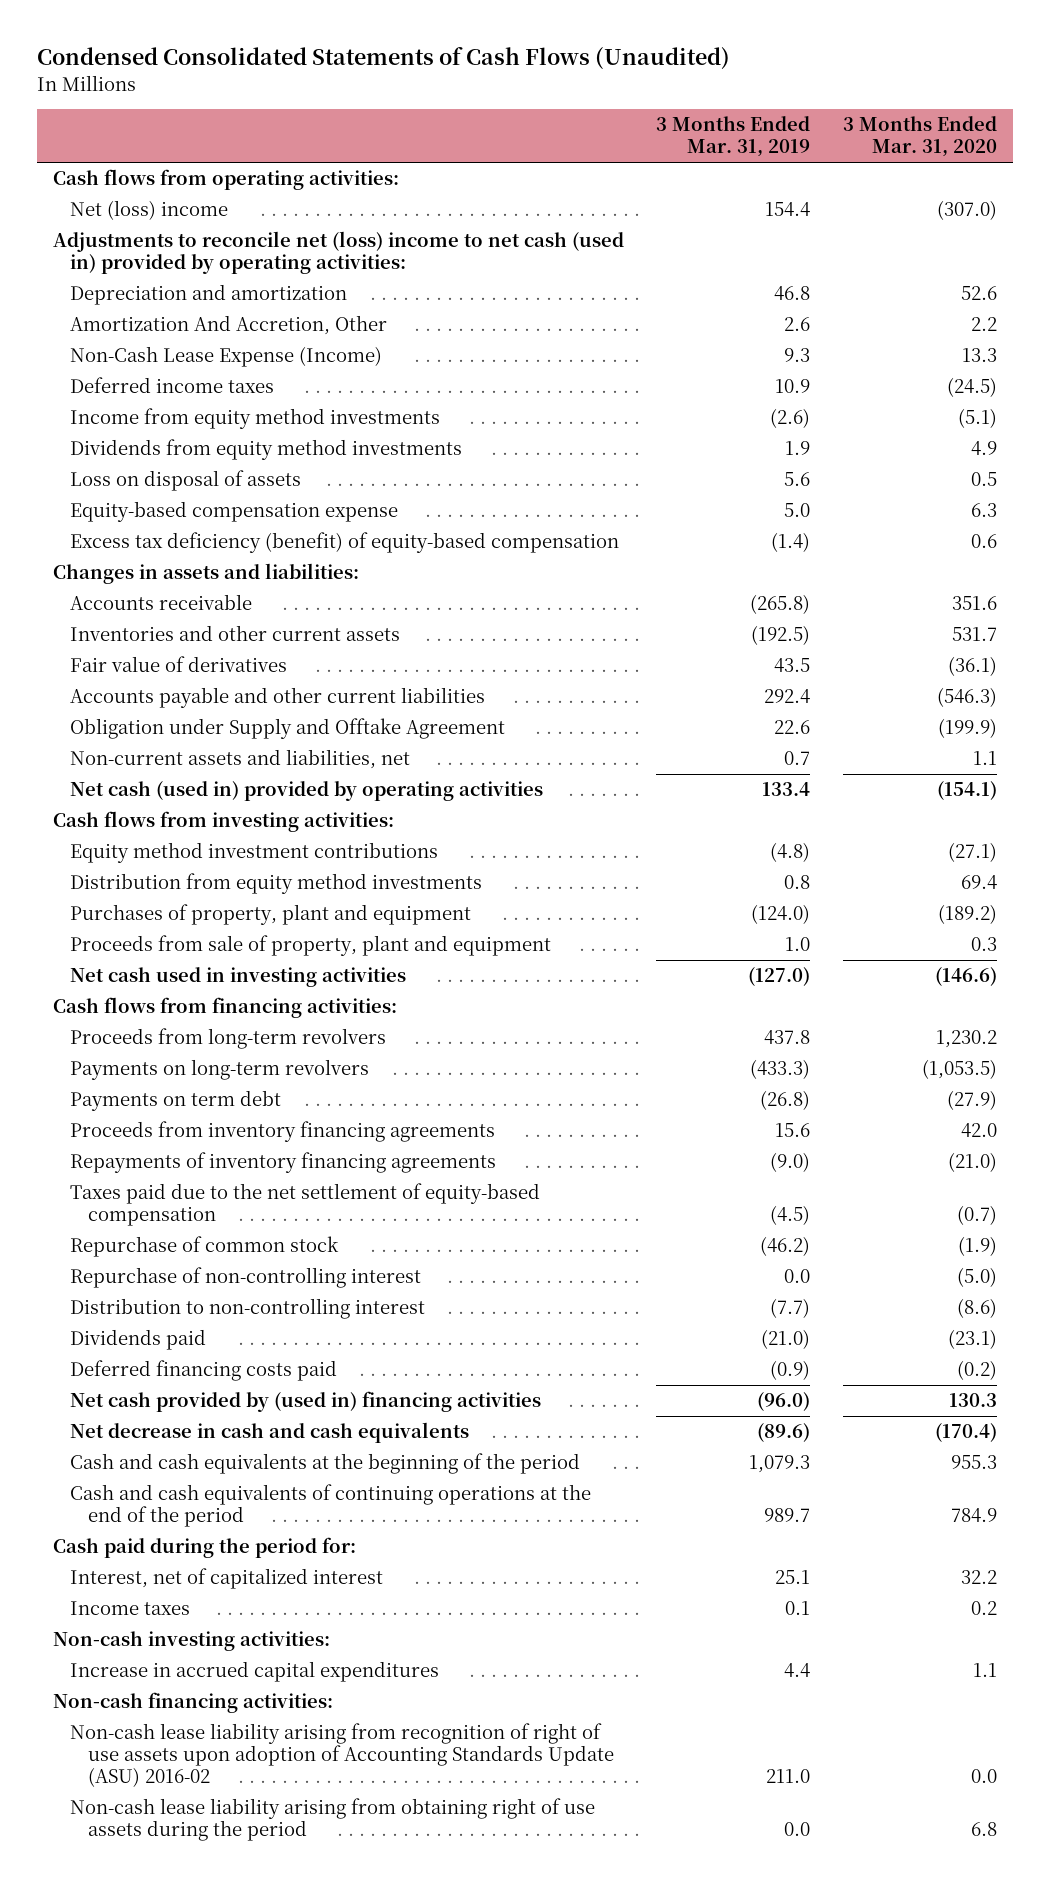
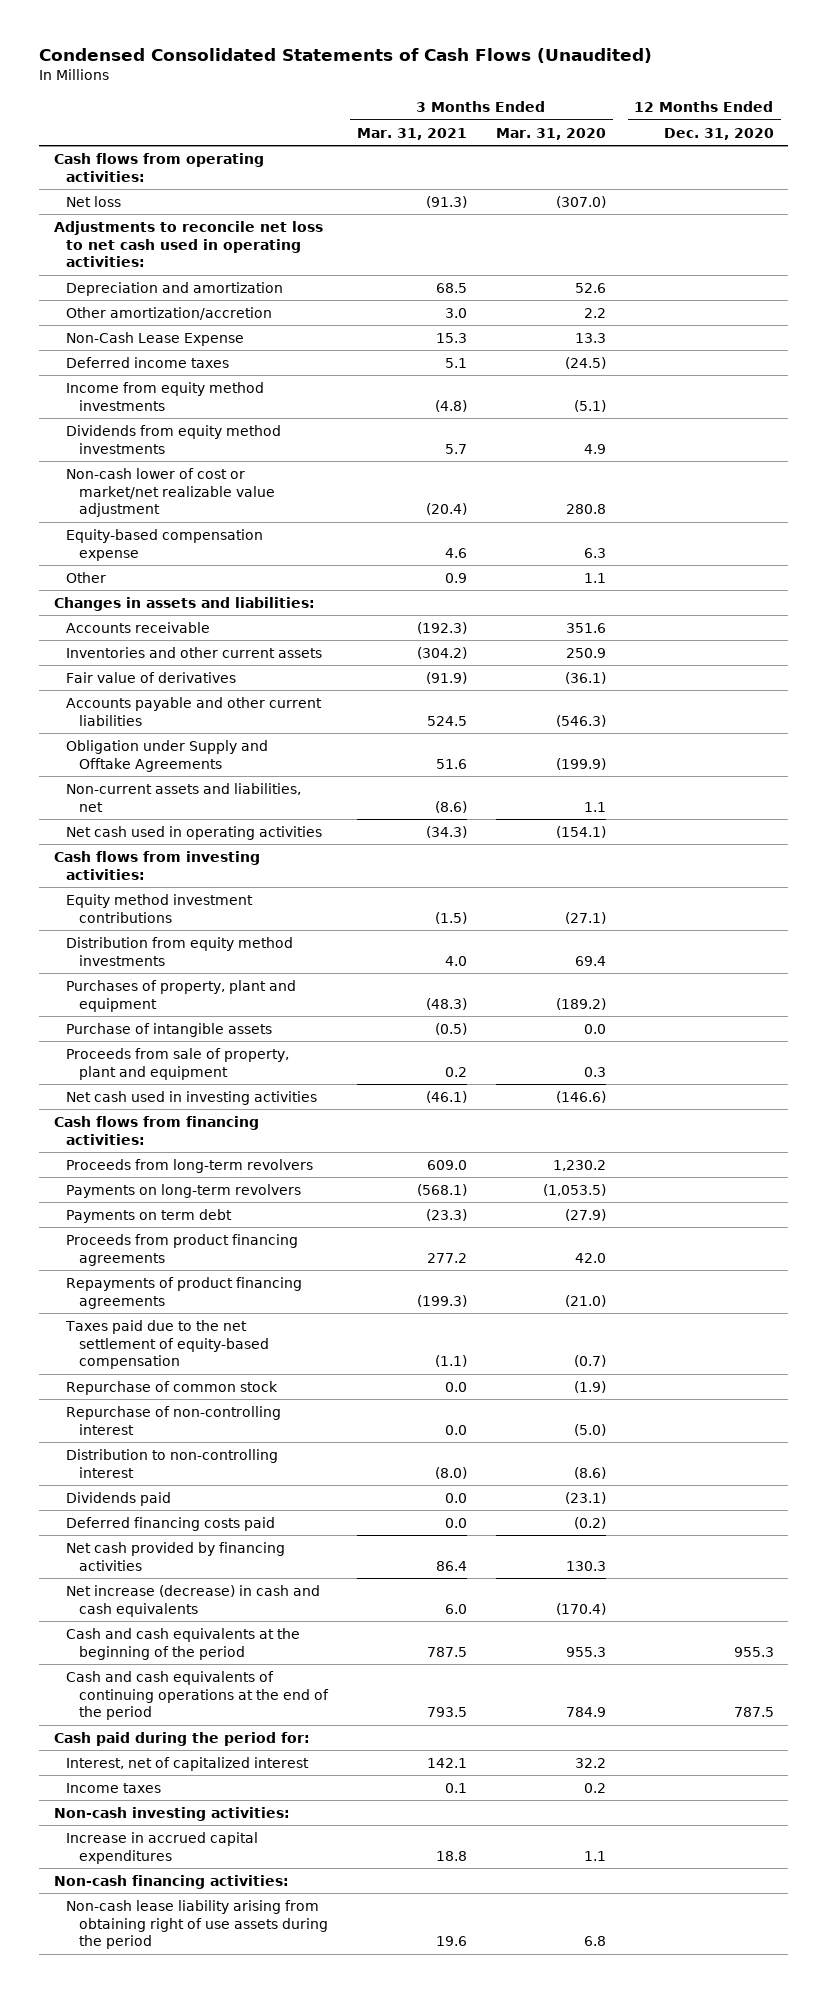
- | 3 Months Ended Mar. 31, 2019 | 3 Months Ended Mar. 31, 2020
+ | 3 Months Ended Mar. 31, 2021 | 3 Months Ended Mar. 31, 2020 | 12 Months Ended Dec. 31, 2020
- Net (loss) income | 154.4 | (307.0)
- Adjustments to reconcile net (loss) income to net cash (used in) provided by operating activities:
+ Net loss | (91.3) | (307.0) |
+ Adjustments to reconcile net loss to net cash used in operating activities:
- Amortization And Accretion, Other | 2.6 | 2.2
- Non-Cash Lease Expense (Income) | 9.3 | 13.3
+ Other amortization/accretion | 3.0 | 2.2 |
+ Non-Cash Lease Expense | 15.3 | 13.3 |
- Loss on disposal of assets | 5.6 | 0.5
+ Non-cash lower of cost or market/net realizable value adjustment | (20.4) | 280.8 |
- Excess tax deficiency (benefit) of equity-based compensation | (1.4) | 0.6
+ Other | 0.9 | 1.1 |
- Inventories and other current assets | (192.5) | 531.7
+ Inventories and other current assets | (304.2) | 250.9 |
- Obligation under Supply and Offtake Agreement | 22.6 | (199.9)
+ Obligation under Supply and Offtake Agreements | 51.6 | (199.9) |
- Net cash (used in) provided by operating activities | 133.4 | (154.1)
+ Net cash used in operating activities | (34.3) | (154.1) |
+ Purchase of intangible assets | (0.5) | 0.0 |
- Proceeds from inventory financing agreements | 15.6 | 42.0
- Repayments of inventory financing agreements | (9.0) | (21.0)
+ Proceeds from product financing agreements | 277.2 | 42.0 |
+ Repayments of product financing agreements | (199.3) | (21.0) |
- Net cash provided by (used in) financing activities | (96.0) | 130.3
- Net decrease in cash and cash equivalents | (89.6) | (170.4)
+ Net cash provided by financing activities | 86.4 | 130.3 |
+ Net increase (decrease) in cash and cash equivalents | 6.0 | (170.4) |
- Non-cash lease liability arising from recognition of right of use assets upon adoption of Accounting Standards Update (ASU) 2016-02 | 211.0 | 0.0

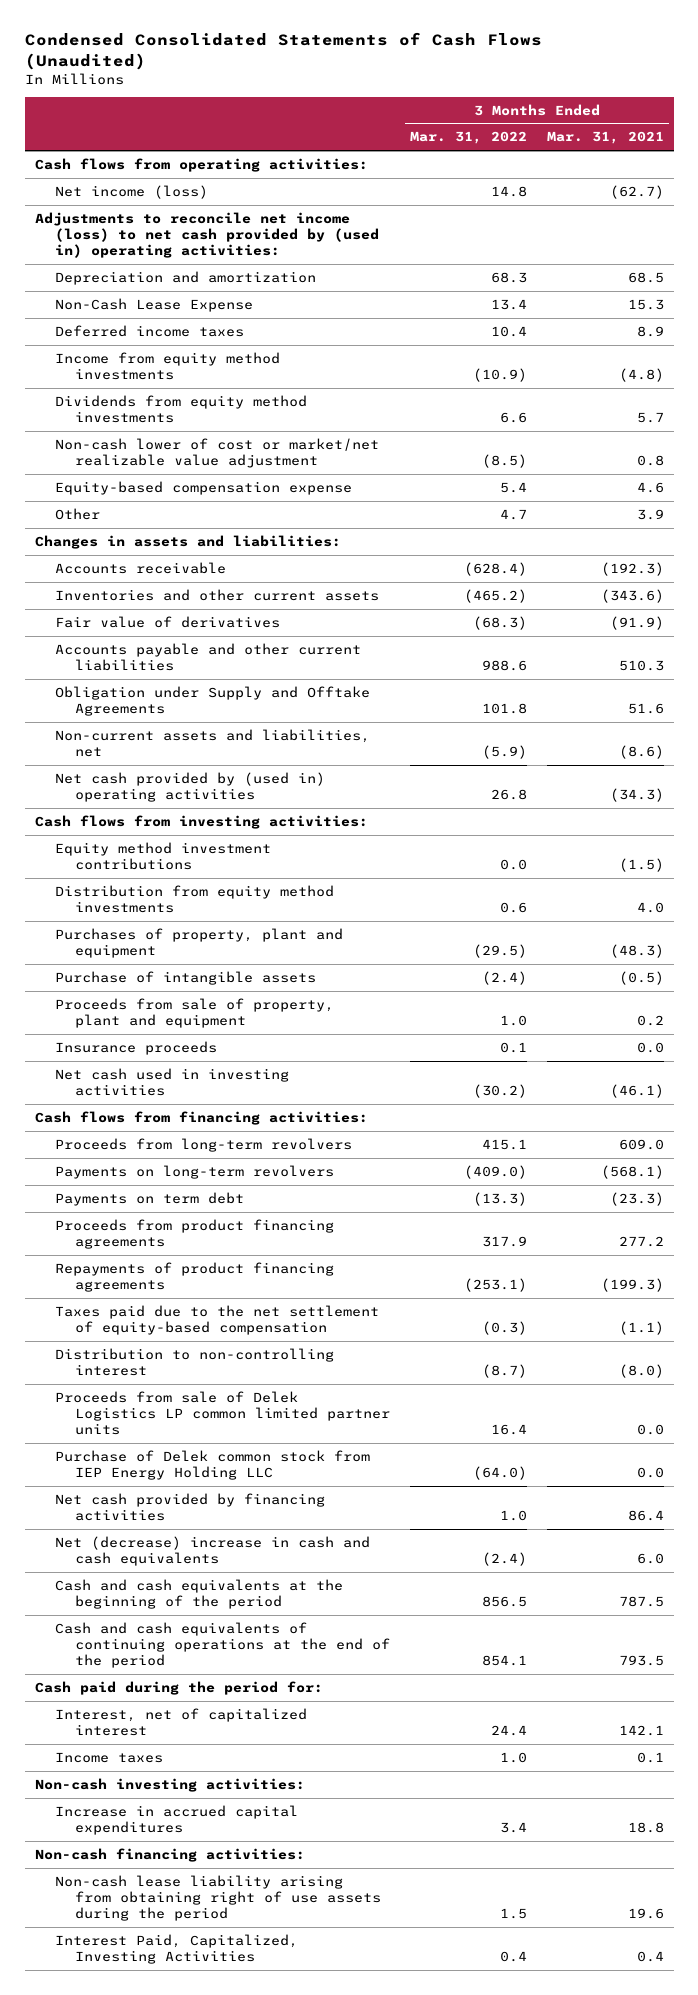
- | 3 Months Ended Mar. 31, 2021 | 3 Months Ended Mar. 31, 2020 | 12 Months Ended Dec. 31, 2020
+ | 3 Months Ended Mar. 31, 2022 | 3 Months Ended Mar. 31, 2021
- Net loss | (91.3) | (307.0) |
- Adjustments to reconcile net loss to net cash used in operating activities:
+ Net income (loss) | 14.8 | (62.7)
+ Adjustments to reconcile net income (loss) to net cash provided by (used in) operating activities:
- Other amortization/accretion | 3.0 | 2.2 |
- Deferred income taxes | 5.1 | (24.5) |
+ Deferred income taxes | 10.4 | 8.9
- Non-cash lower of cost or market/net realizable value adjustment | (20.4) | 280.8 |
+ Non-cash lower of cost or market/net realizable value adjustment | (8.5) | 0.8
- Other | 0.9 | 1.1 |
+ Other | 4.7 | 3.9
- Inventories and other current assets | (304.2) | 250.9 |
+ Inventories and other current assets | (465.2) | (343.6)
- Accounts payable and other current liabilities | 524.5 | (546.3) |
+ Accounts payable and other current liabilities | 988.6 | 510.3
- Net cash used in operating activities | (34.3) | (154.1) |
+ Net cash provided by (used in) operating activities | 26.8 | (34.3)
+ Insurance proceeds | 0.1 | 0.0
- Repurchase of common stock | 0.0 | (1.9) |
- Repurchase of non-controlling interest | 0.0 | (5.0) |
- Dividends paid | 0.0 | (23.1) |
- Deferred financing costs paid | 0.0 | (0.2) |
+ Proceeds from sale of Delek Logistics LP common limited partner units | 16.4 | 0.0
+ Purchase of Delek common stock from IEP Energy Holding LLC | (64.0) | 0.0
- Net increase (decrease) in cash and cash equivalents | 6.0 | (170.4) |
+ Net (decrease) increase in cash and cash equivalents | (2.4) | 6.0
+ Interest Paid, Capitalized, Investing Activities | 0.4 | 0.4

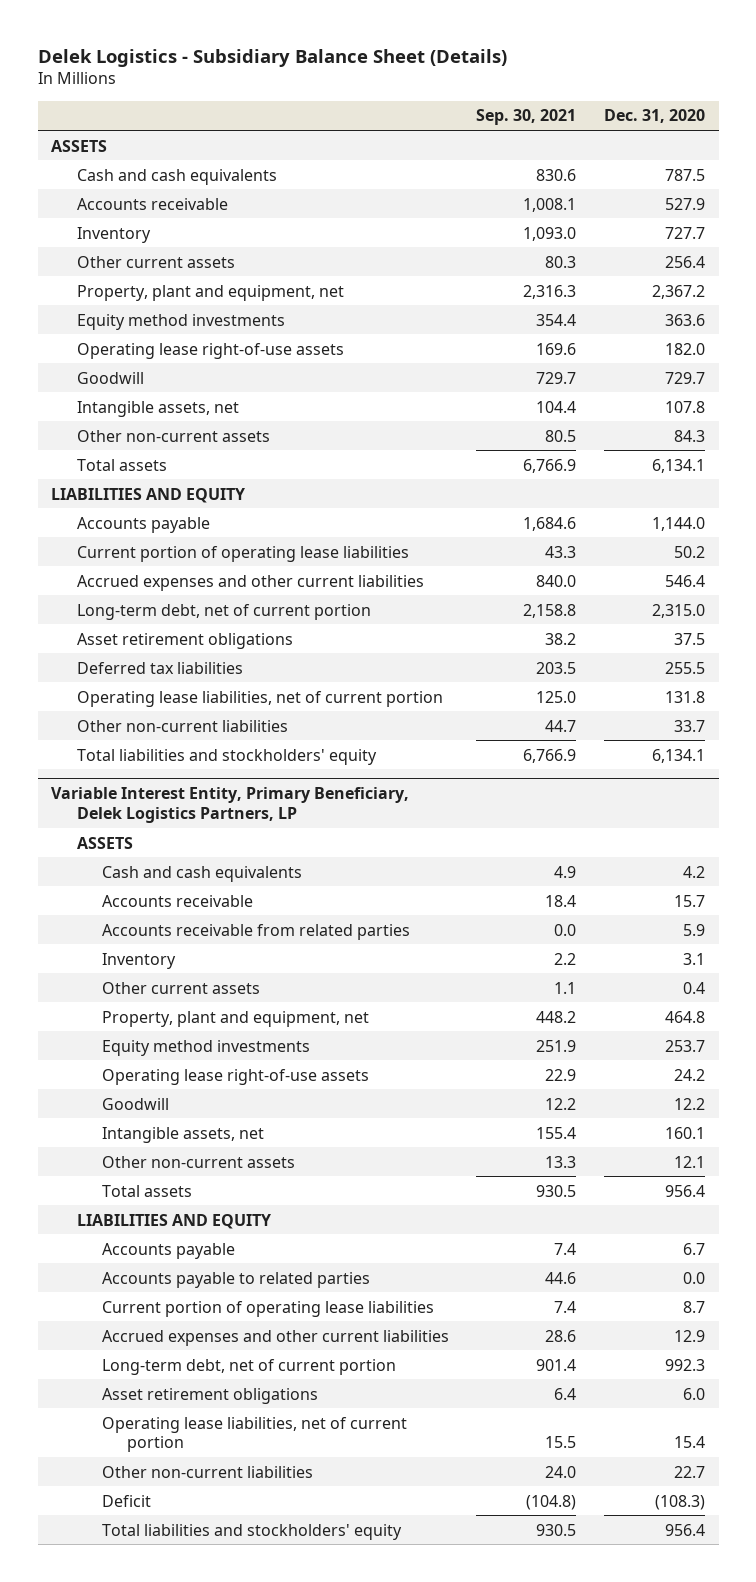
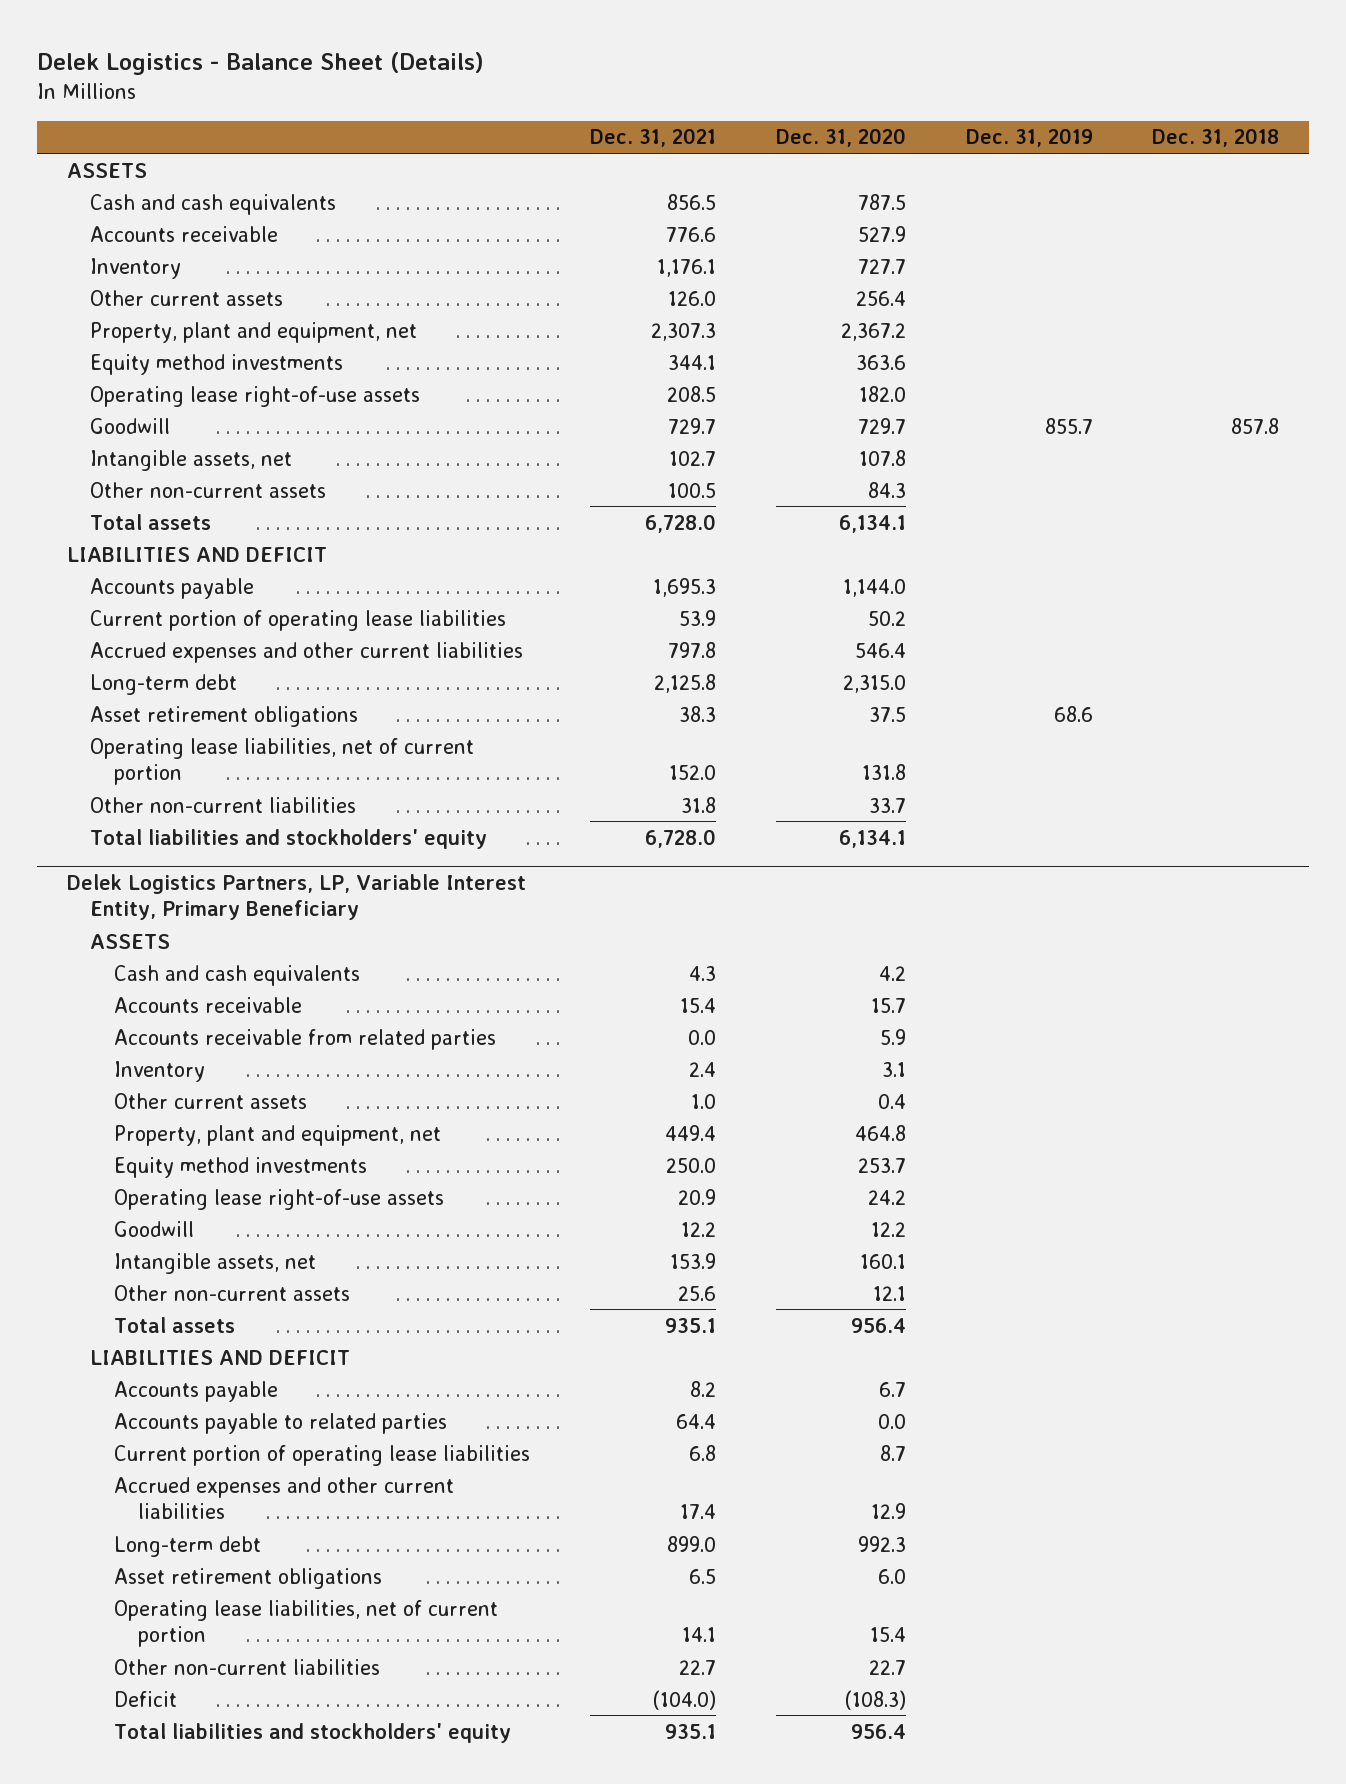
- Delek Logistics - Subsidiary Balance Sheet (Details)
+ Delek Logistics - Balance Sheet (Details)
- | Sep. 30, 2021 | Dec. 31, 2020
+ | Dec. 31, 2021 | Dec. 31, 2020 | Dec. 31, 2019 | Dec. 31, 2018
- LIABILITIES AND EQUITY
+ LIABILITIES AND DEFICIT
- Long-term debt, net of current portion | 2,158.8 | 2,315.0
+ Long-term debt | 2,125.8 | 2,315.0 | |
- Deferred tax liabilities | 203.5 | 255.5
- Variable Interest Entity, Primary Beneficiary, Delek Logistics Partners, LP
+ Delek Logistics Partners, LP, Variable Interest Entity, Primary Beneficiary
- LIABILITIES AND EQUITY
+ LIABILITIES AND DEFICIT
- Long-term debt, net of current portion | 901.4 | 992.3
+ Long-term debt | 899.0 | 992.3 | |

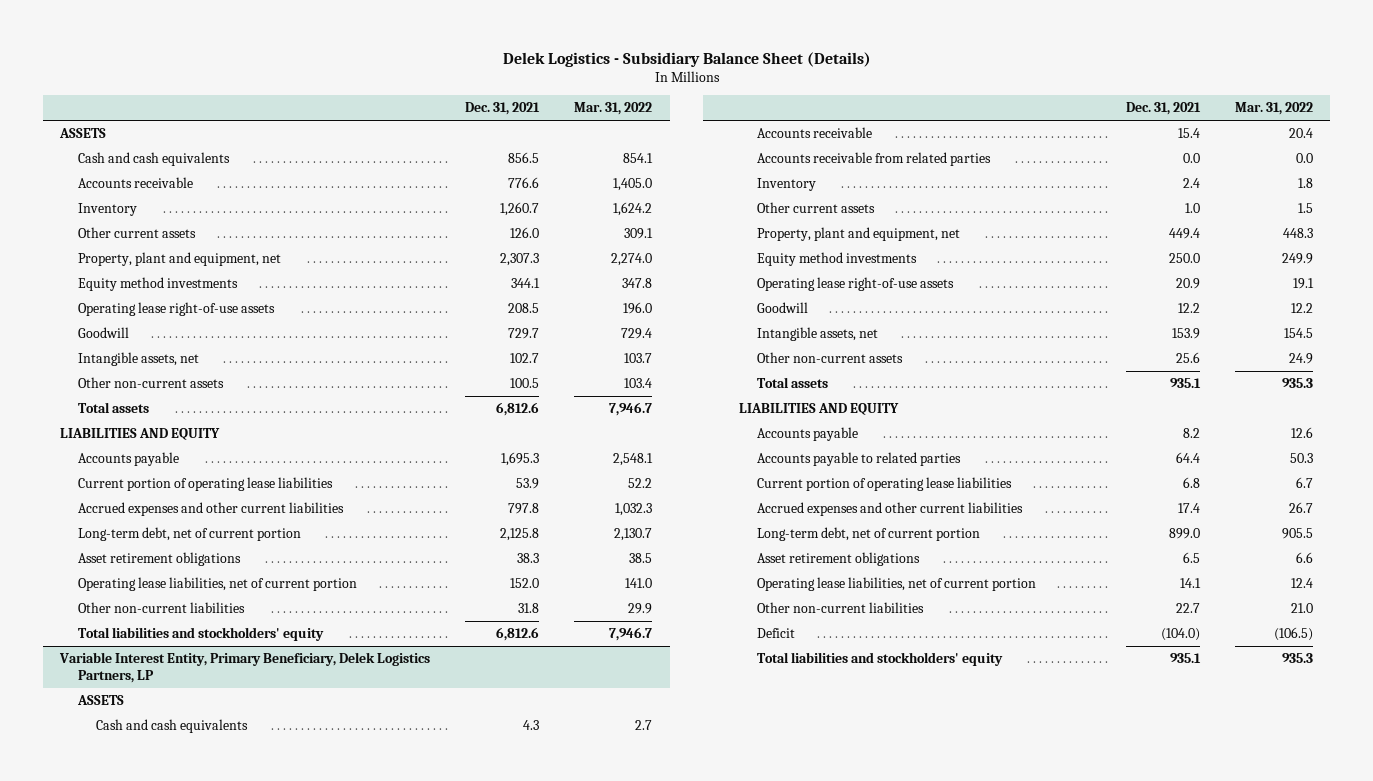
- Delek Logistics - Balance Sheet (Details)
+ Delek Logistics - Subsidiary Balance Sheet (Details)
- | Dec. 31, 2021 | Dec. 31, 2020 | Dec. 31, 2019 | Dec. 31, 2018
+ | Dec. 31, 2021 | Mar. 31, 2022
- Inventory | 1,176.1 | 727.7 | |
+ Inventory | 1,260.7 | 1,624.2
- Total assets | 6,728.0 | 6,134.1 | |
- LIABILITIES AND DEFICIT
+ Total assets | 6,812.6 | 7,946.7
+ LIABILITIES AND EQUITY
- Long-term debt | 2,125.8 | 2,315.0 | |
+ Long-term debt, net of current portion | 2,125.8 | 2,130.7
- Total liabilities and stockholders' equity | 6,728.0 | 6,134.1 | |
- Delek Logistics Partners, LP, Variable Interest Entity, Primary Beneficiary
+ Total liabilities and stockholders' equity | 6,812.6 | 7,946.7
+ Variable Interest Entity, Primary Beneficiary, Delek Logistics Partners, LP
- LIABILITIES AND DEFICIT
+ LIABILITIES AND EQUITY
- Long-term debt | 899.0 | 992.3 | |
+ Long-term debt, net of current portion | 899.0 | 905.5

